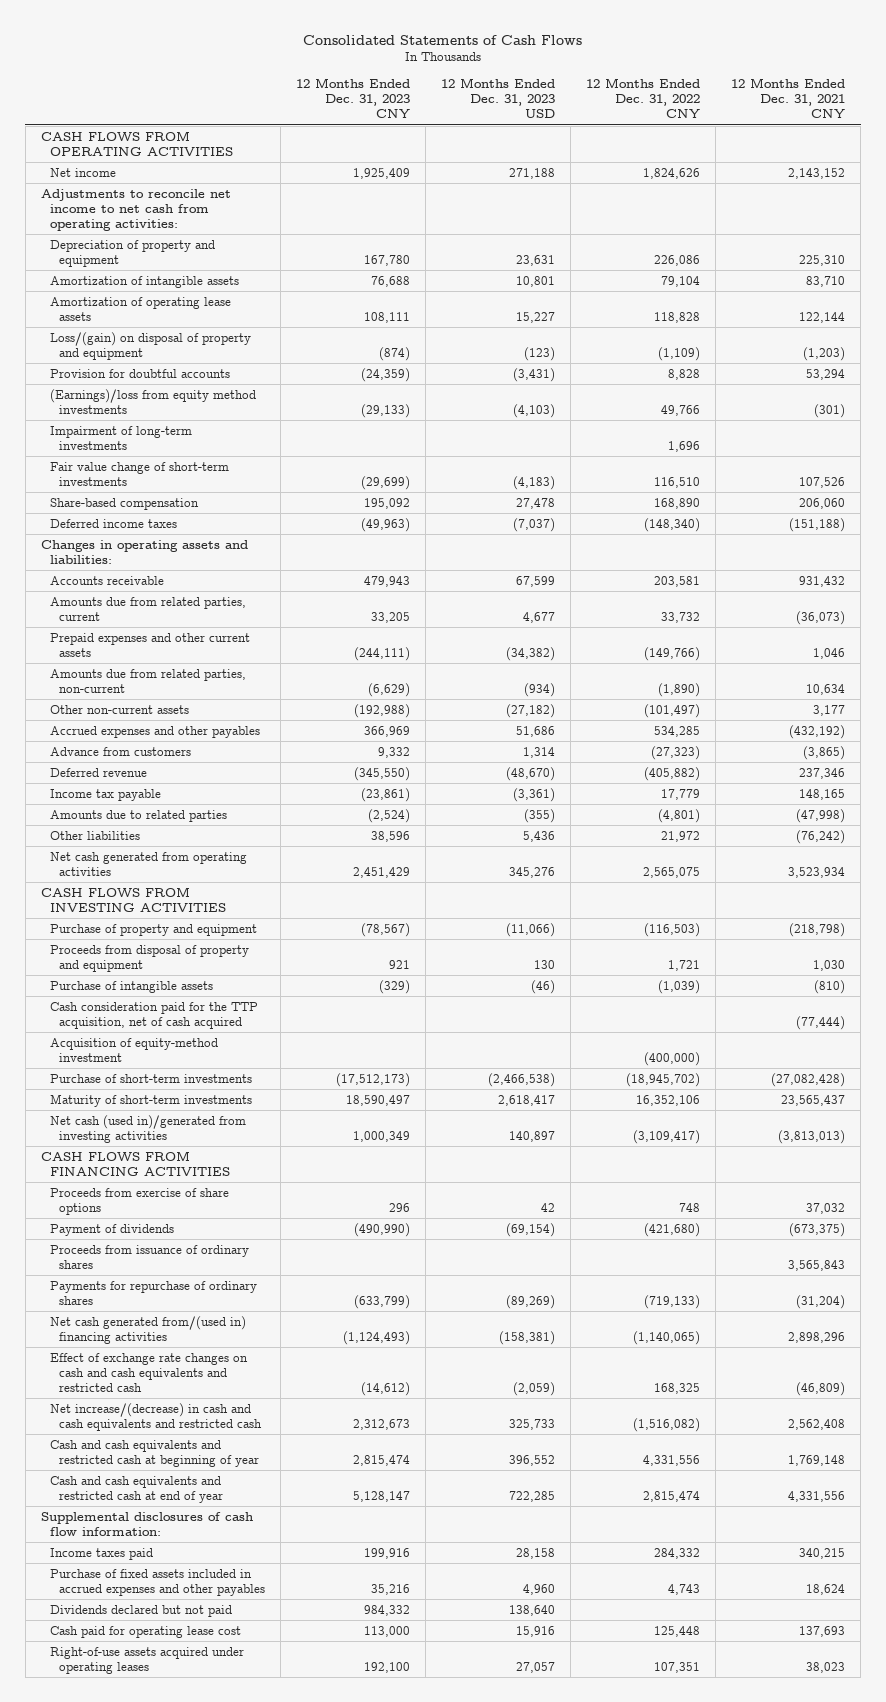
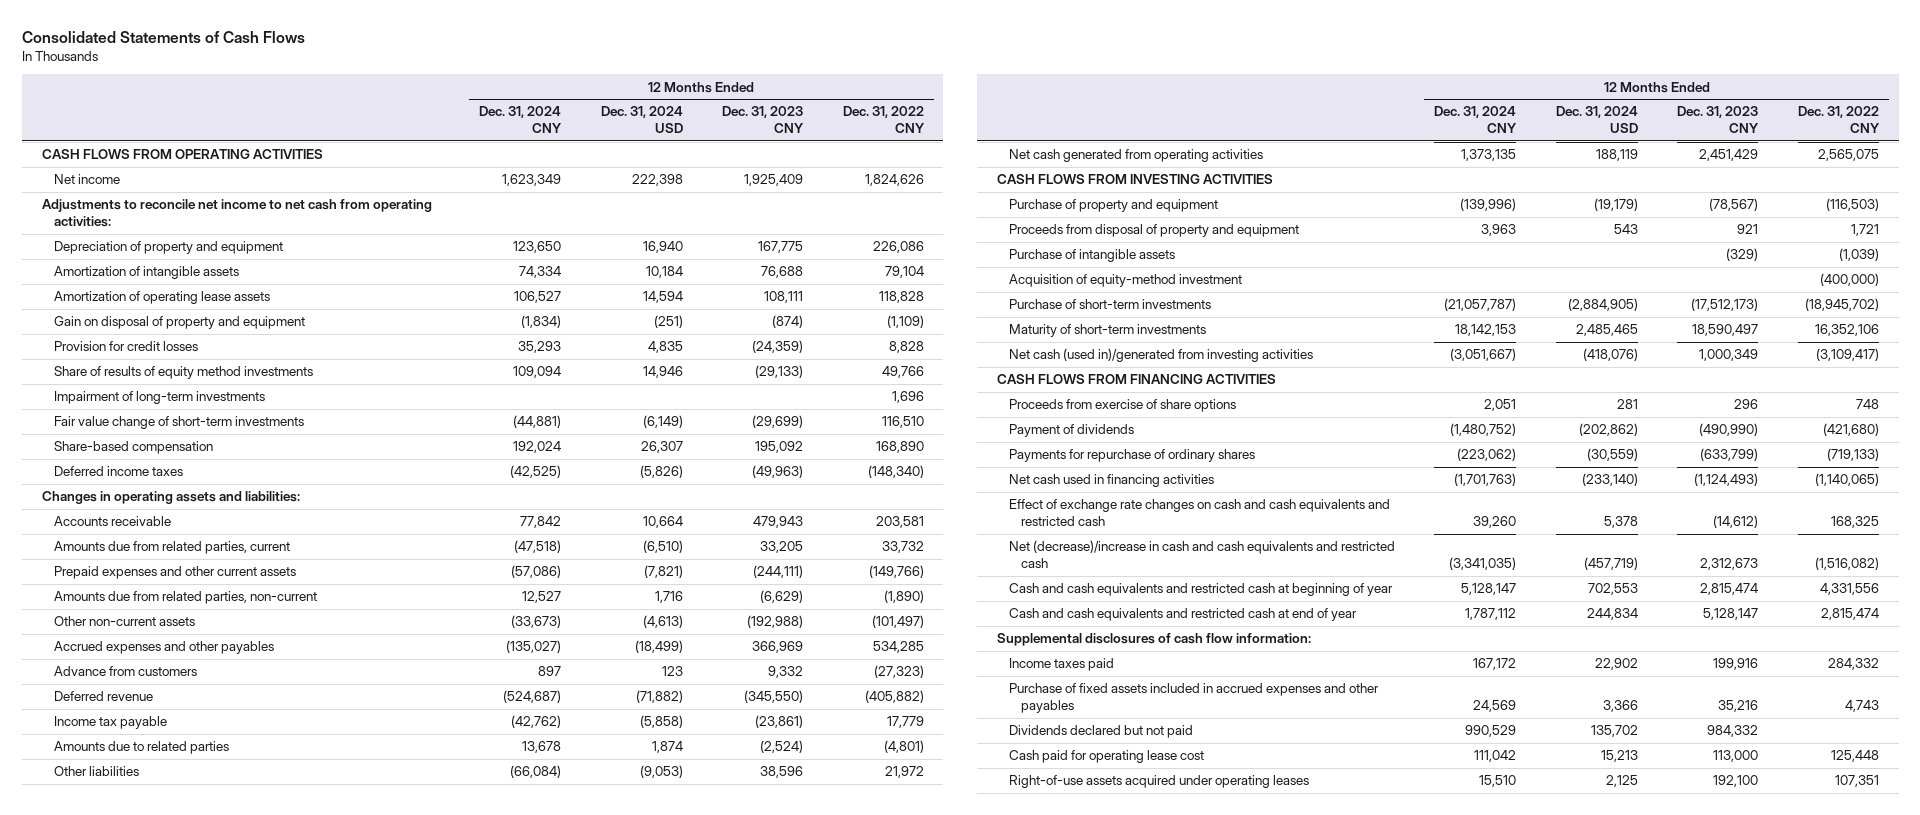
- | 12 Months Ended Dec. 31, 2023 CNY | 12 Months Ended Dec. 31, 2023 USD | 12 Months Ended Dec. 31, 2022 CNY | 12 Months Ended Dec. 31, 2021 CNY
+ | 12 Months Ended Dec. 31, 2024 CNY | 12 Months Ended Dec. 31, 2024 USD | 12 Months Ended Dec. 31, 2023 CNY | 12 Months Ended Dec. 31, 2022 CNY
- Depreciation of property and equipment | 167,780 | 23,631 | 226,086 | 225,310
+ Depreciation of property and equipment | 123,650 | 16,940 | 167,775 | 226,086
- Loss/(gain) on disposal of property and equipment | (874) | (123) | (1,109) | (1,203)
- Provision for doubtful accounts | (24,359) | (3,431) | 8,828 | 53,294
- (Earnings)/loss from equity method investments | (29,133) | (4,103) | 49,766 | (301)
+ Gain on disposal of property and equipment | (1,834) | (251) | (874) | (1,109)
+ Provision for credit losses | 35,293 | 4,835 | (24,359) | 8,828
+ Share of results of equity method investments | 109,094 | 14,946 | (29,133) | 49,766
- Cash consideration paid for the TTP acquisition, net of cash acquired | | | | (77,444)
- Proceeds from issuance of ordinary shares | | | | 3,565,843
- Net cash generated from/(used in) financing activities | (1,124,493) | (158,381) | (1,140,065) | 2,898,296
+ Net cash used in financing activities | (1,701,763) | (233,140) | (1,124,493) | (1,140,065)
- Net increase/(decrease) in cash and cash equivalents and restricted cash | 2,312,673 | 325,733 | (1,516,082) | 2,562,408
+ Net (decrease)/increase in cash and cash equivalents and restricted cash | (3,341,035) | (457,719) | 2,312,673 | (1,516,082)

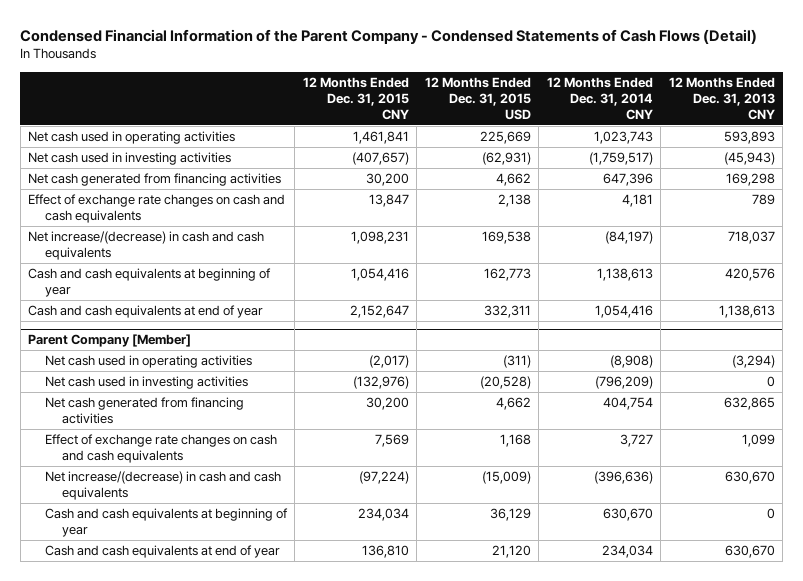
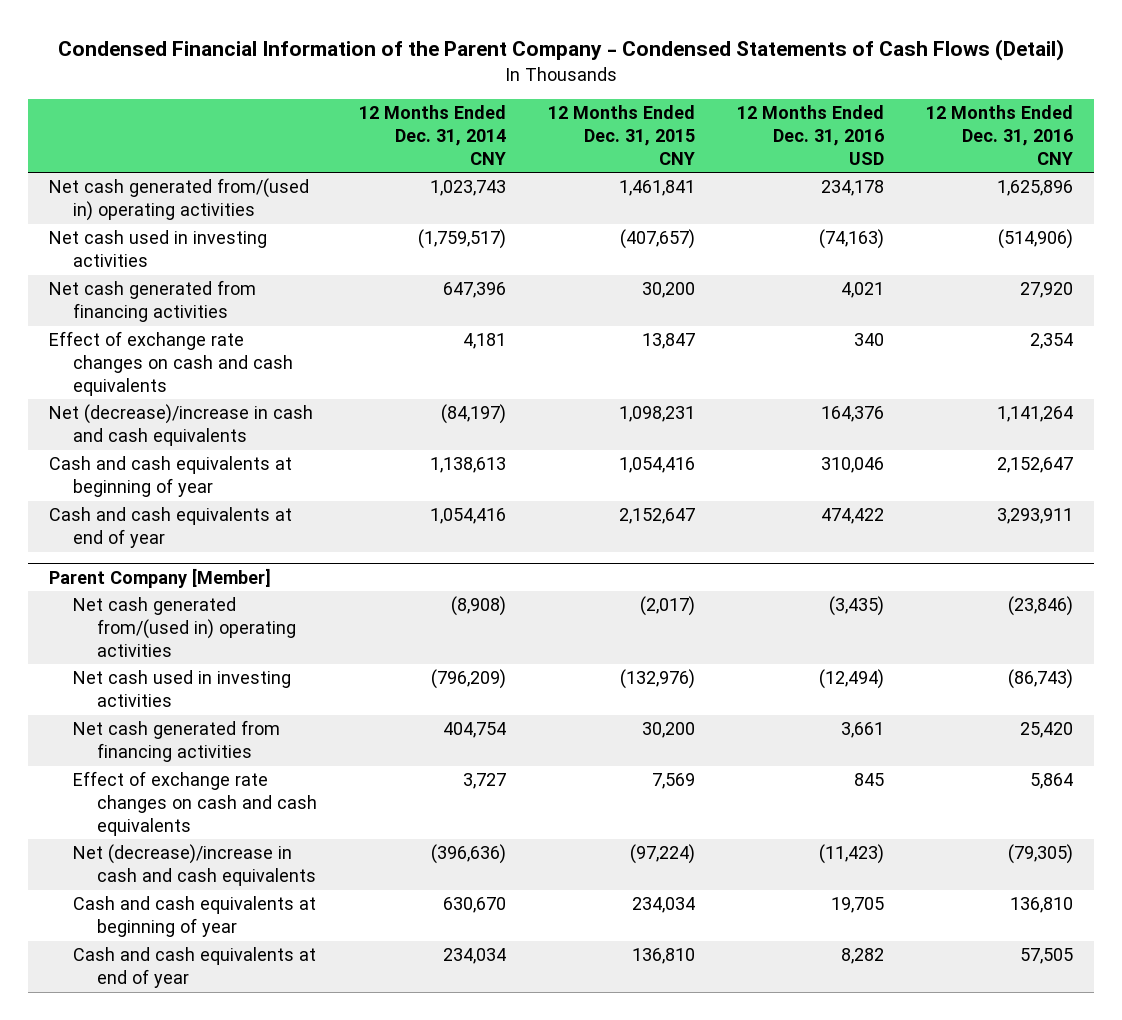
- | 12 Months Ended Dec. 31, 2015 CNY | 12 Months Ended Dec. 31, 2015 USD | 12 Months Ended Dec. 31, 2014 CNY | 12 Months Ended Dec. 31, 2013 CNY
+ | 12 Months Ended Dec. 31, 2014 CNY | 12 Months Ended Dec. 31, 2015 CNY | 12 Months Ended Dec. 31, 2016 USD | 12 Months Ended Dec. 31, 2016 CNY
- Net cash used in operating activities | 1,461,841 | 225,669 | 1,023,743 | 593,893
+ Net cash generated from/(used in) operating activities | 1,023,743 | 1,461,841 | 234,178 | 1,625,896
- Net increase/(decrease) in cash and cash equivalents | 1,098,231 | 169,538 | (84,197) | 718,037
+ Net (decrease)/increase in cash and cash equivalents | (84,197) | 1,098,231 | 164,376 | 1,141,264
@ Parent Company [Member]
- Net cash used in operating activities | (2,017) | (311) | (8,908) | (3,294)
+ Net cash generated from/(used in) operating activities | (8,908) | (2,017) | (3,435) | (23,846)
- Net increase/(decrease) in cash and cash equivalents | (97,224) | (15,009) | (396,636) | 630,670
+ Net (decrease)/increase in cash and cash equivalents | (396,636) | (97,224) | (11,423) | (79,305)

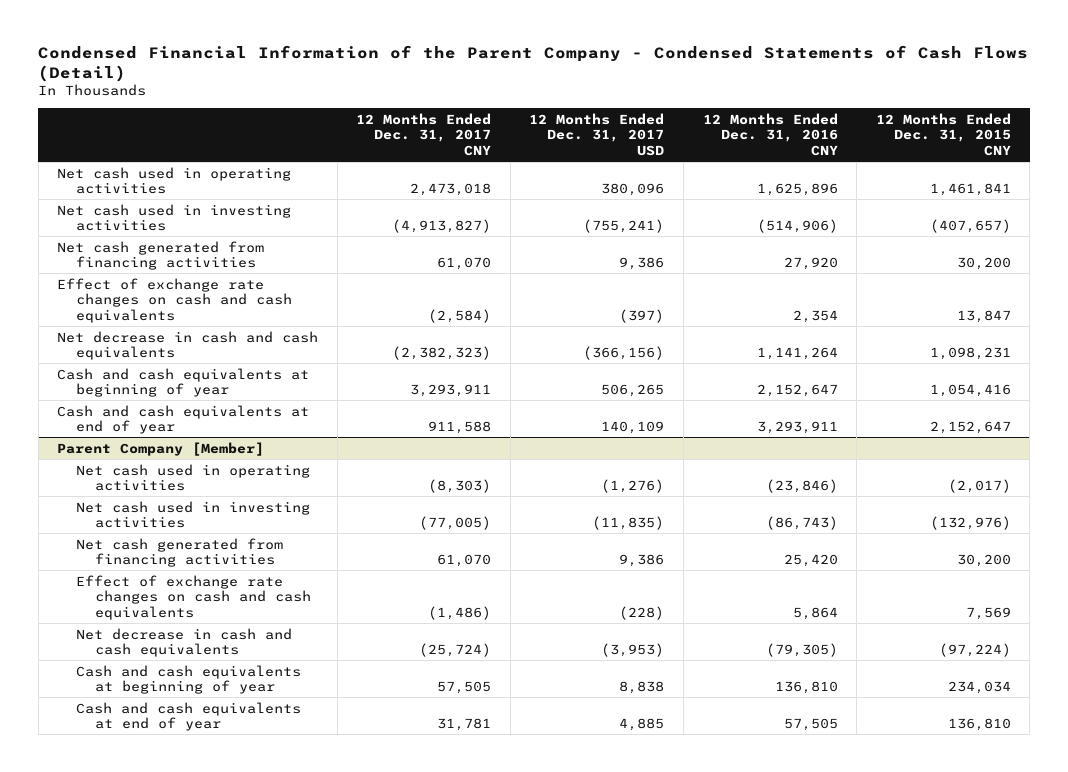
- | 12 Months Ended Dec. 31, 2014 CNY | 12 Months Ended Dec. 31, 2015 CNY | 12 Months Ended Dec. 31, 2016 USD | 12 Months Ended Dec. 31, 2016 CNY
+ | 12 Months Ended Dec. 31, 2017 CNY | 12 Months Ended Dec. 31, 2017 USD | 12 Months Ended Dec. 31, 2016 CNY | 12 Months Ended Dec. 31, 2015 CNY
- Net cash generated from/(used in) operating activities | 1,023,743 | 1,461,841 | 234,178 | 1,625,896
+ Net cash used in operating activities | 2,473,018 | 380,096 | 1,625,896 | 1,461,841
- Net (decrease)/increase in cash and cash equivalents | (84,197) | 1,098,231 | 164,376 | 1,141,264
+ Net decrease in cash and cash equivalents | (2,382,323) | (366,156) | 1,141,264 | 1,098,231
@ Parent Company [Member]
- Net cash generated from/(used in) operating activities | (8,908) | (2,017) | (3,435) | (23,846)
+ Net cash used in operating activities | (8,303) | (1,276) | (23,846) | (2,017)
- Net (decrease)/increase in cash and cash equivalents | (396,636) | (97,224) | (11,423) | (79,305)
+ Net decrease in cash and cash equivalents | (25,724) | (3,953) | (79,305) | (97,224)

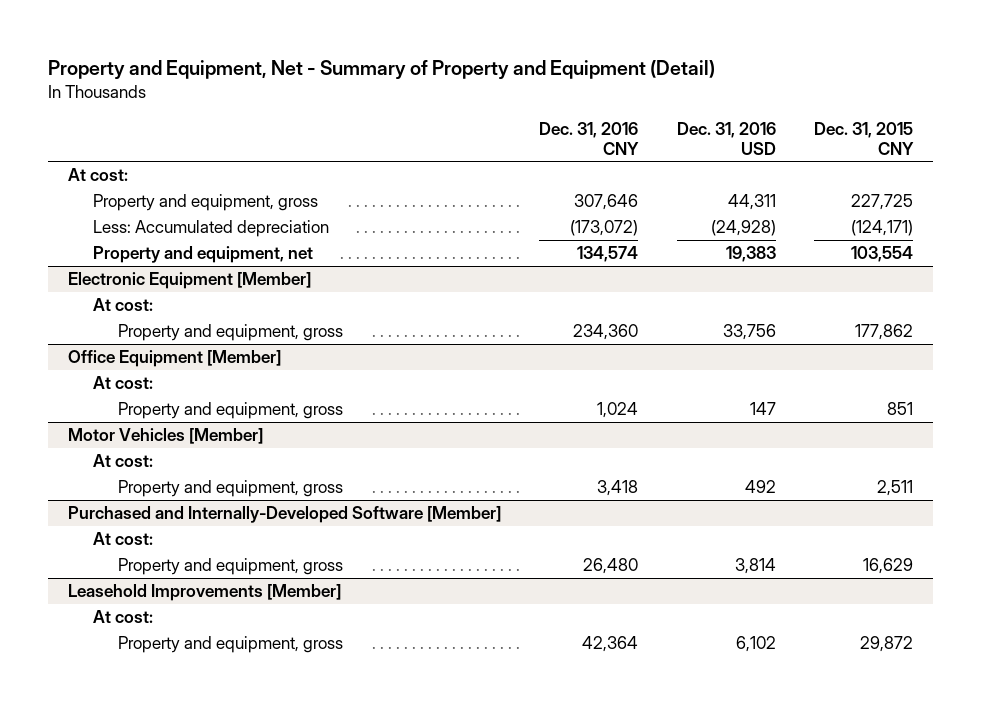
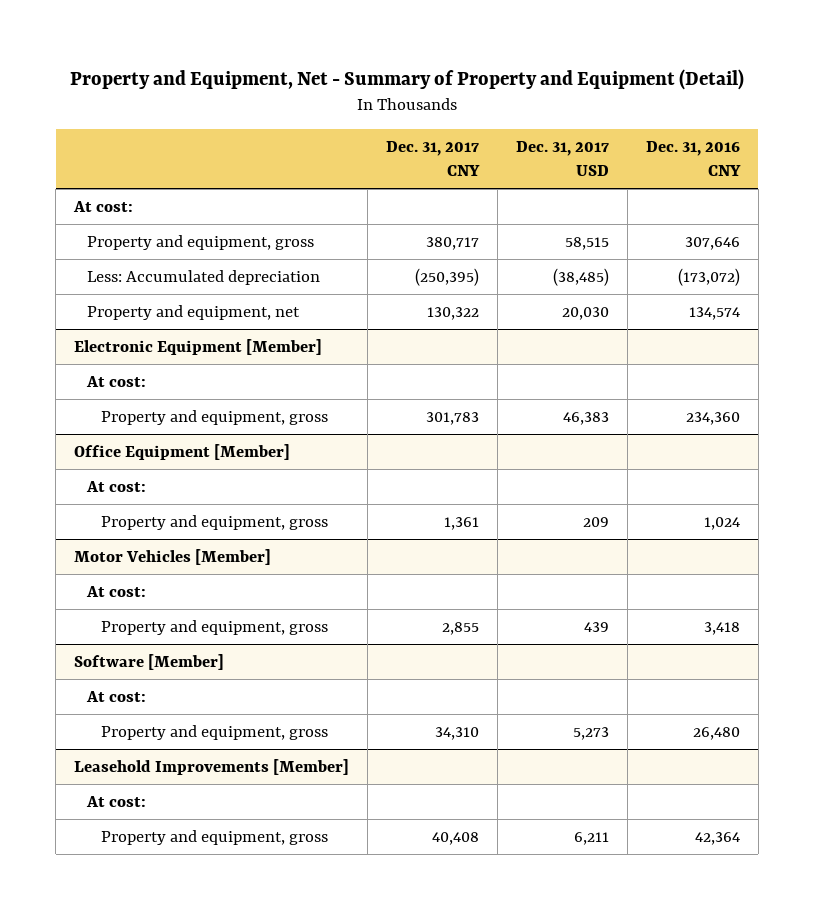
- | Dec. 31, 2016 CNY | Dec. 31, 2016 USD | Dec. 31, 2015 CNY
+ | Dec. 31, 2017 CNY | Dec. 31, 2017 USD | Dec. 31, 2016 CNY
- Purchased and Internally-Developed Software [Member]
+ Software [Member]

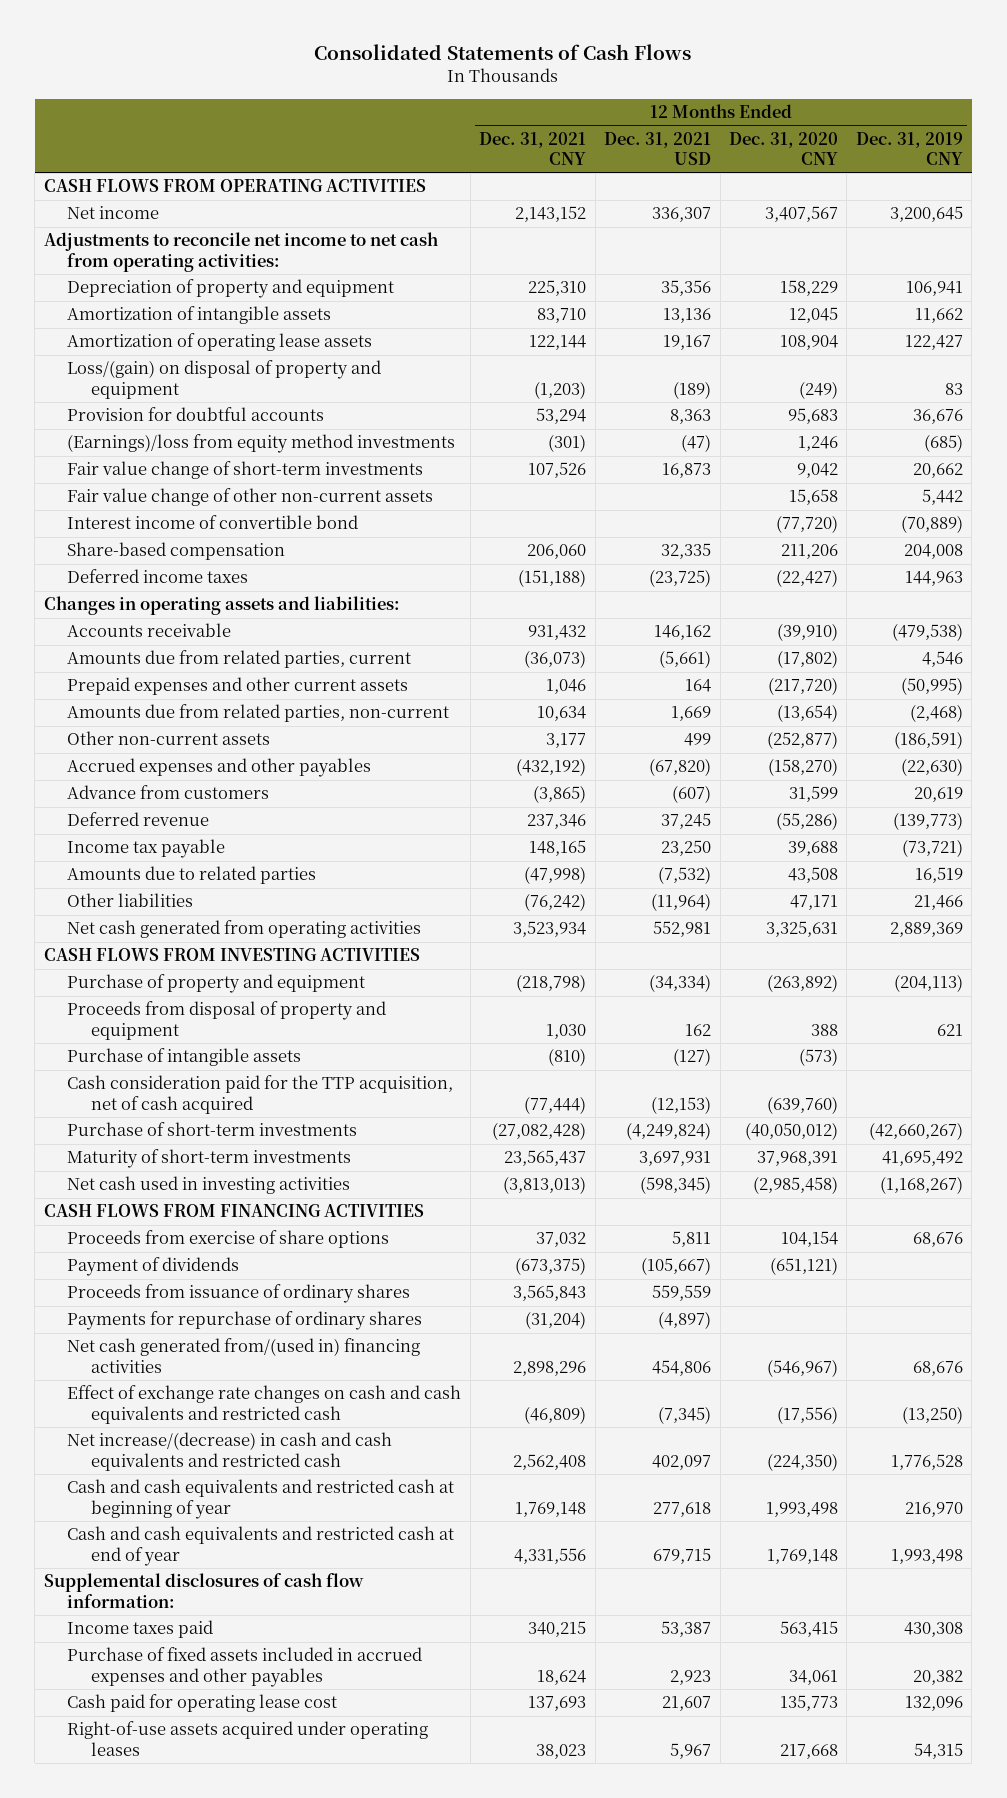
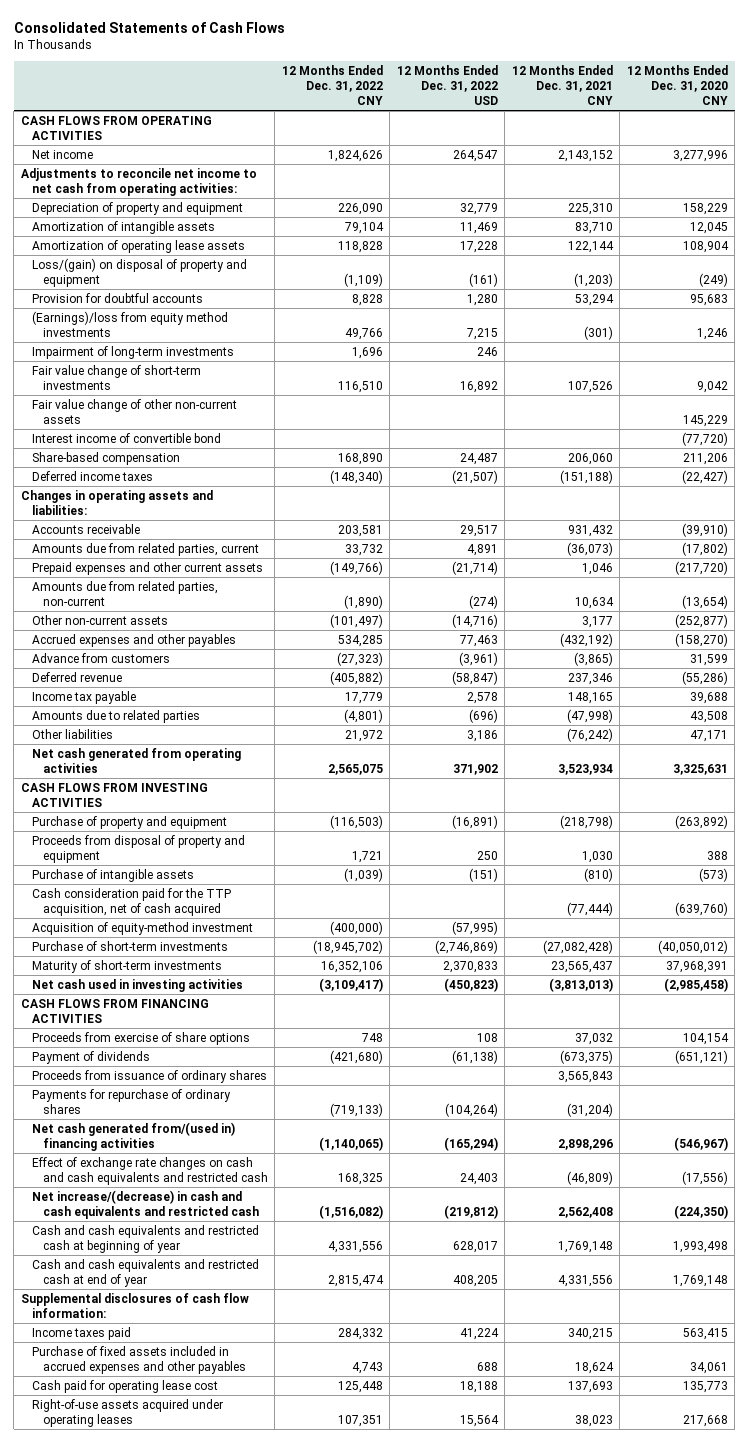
- | 12 Months Ended Dec. 31, 2021 CNY | 12 Months Ended Dec. 31, 2021 USD | 12 Months Ended Dec. 31, 2020 CNY | 12 Months Ended Dec. 31, 2019 CNY
+ | 12 Months Ended Dec. 31, 2022 CNY | 12 Months Ended Dec. 31, 2022 USD | 12 Months Ended Dec. 31, 2021 CNY | 12 Months Ended Dec. 31, 2020 CNY
- Net income | 2,143,152 | 336,307 | 3,407,567 | 3,200,645
+ Net income | 1,824,626 | 264,547 | 2,143,152 | 3,277,996
+ Impairment of long-term investments | 1,696 | 246 | |
- Fair value change of other non-current assets | | | 15,658 | 5,442
+ Fair value change of other non-current assets | | | | 145,229
+ Acquisition of equity-method investment | (400,000) | (57,995) | |

